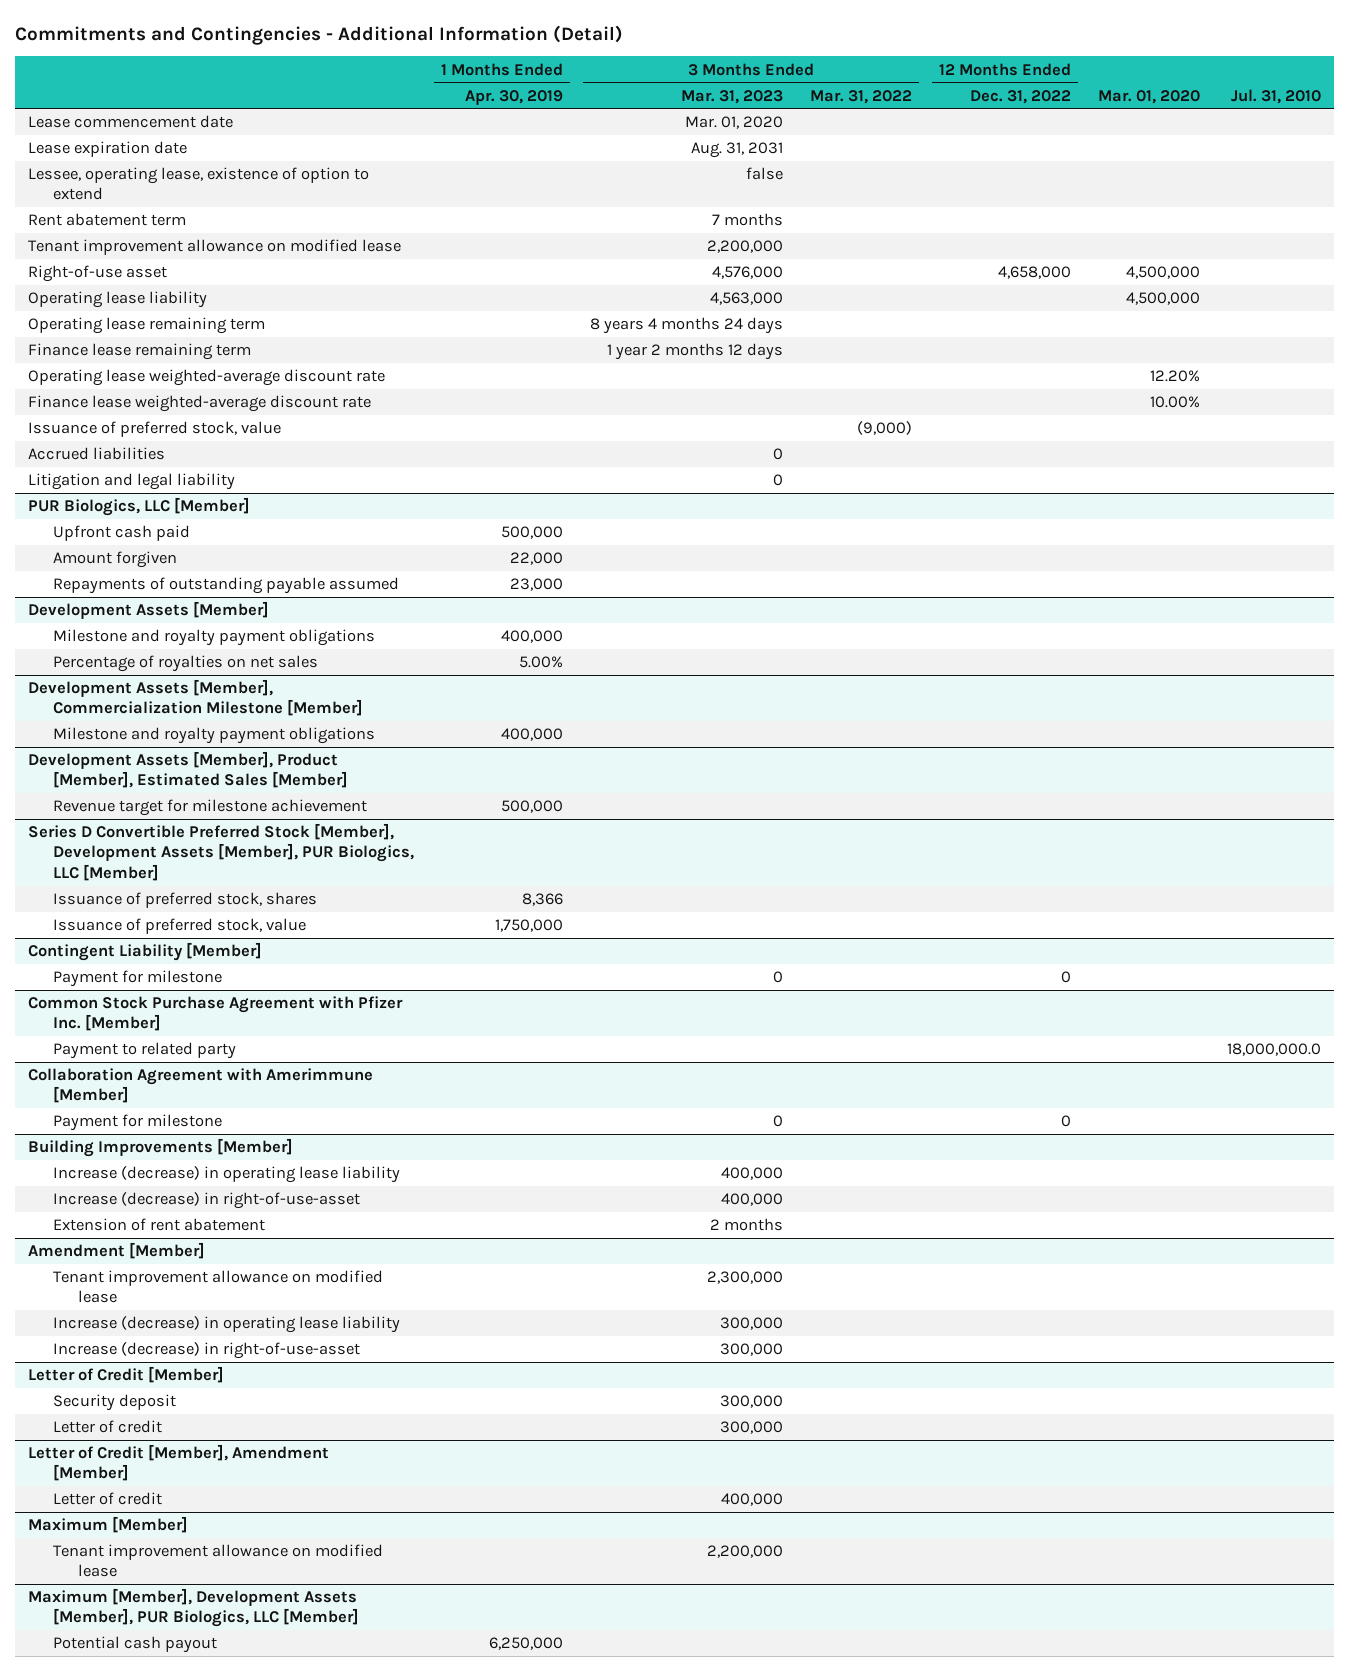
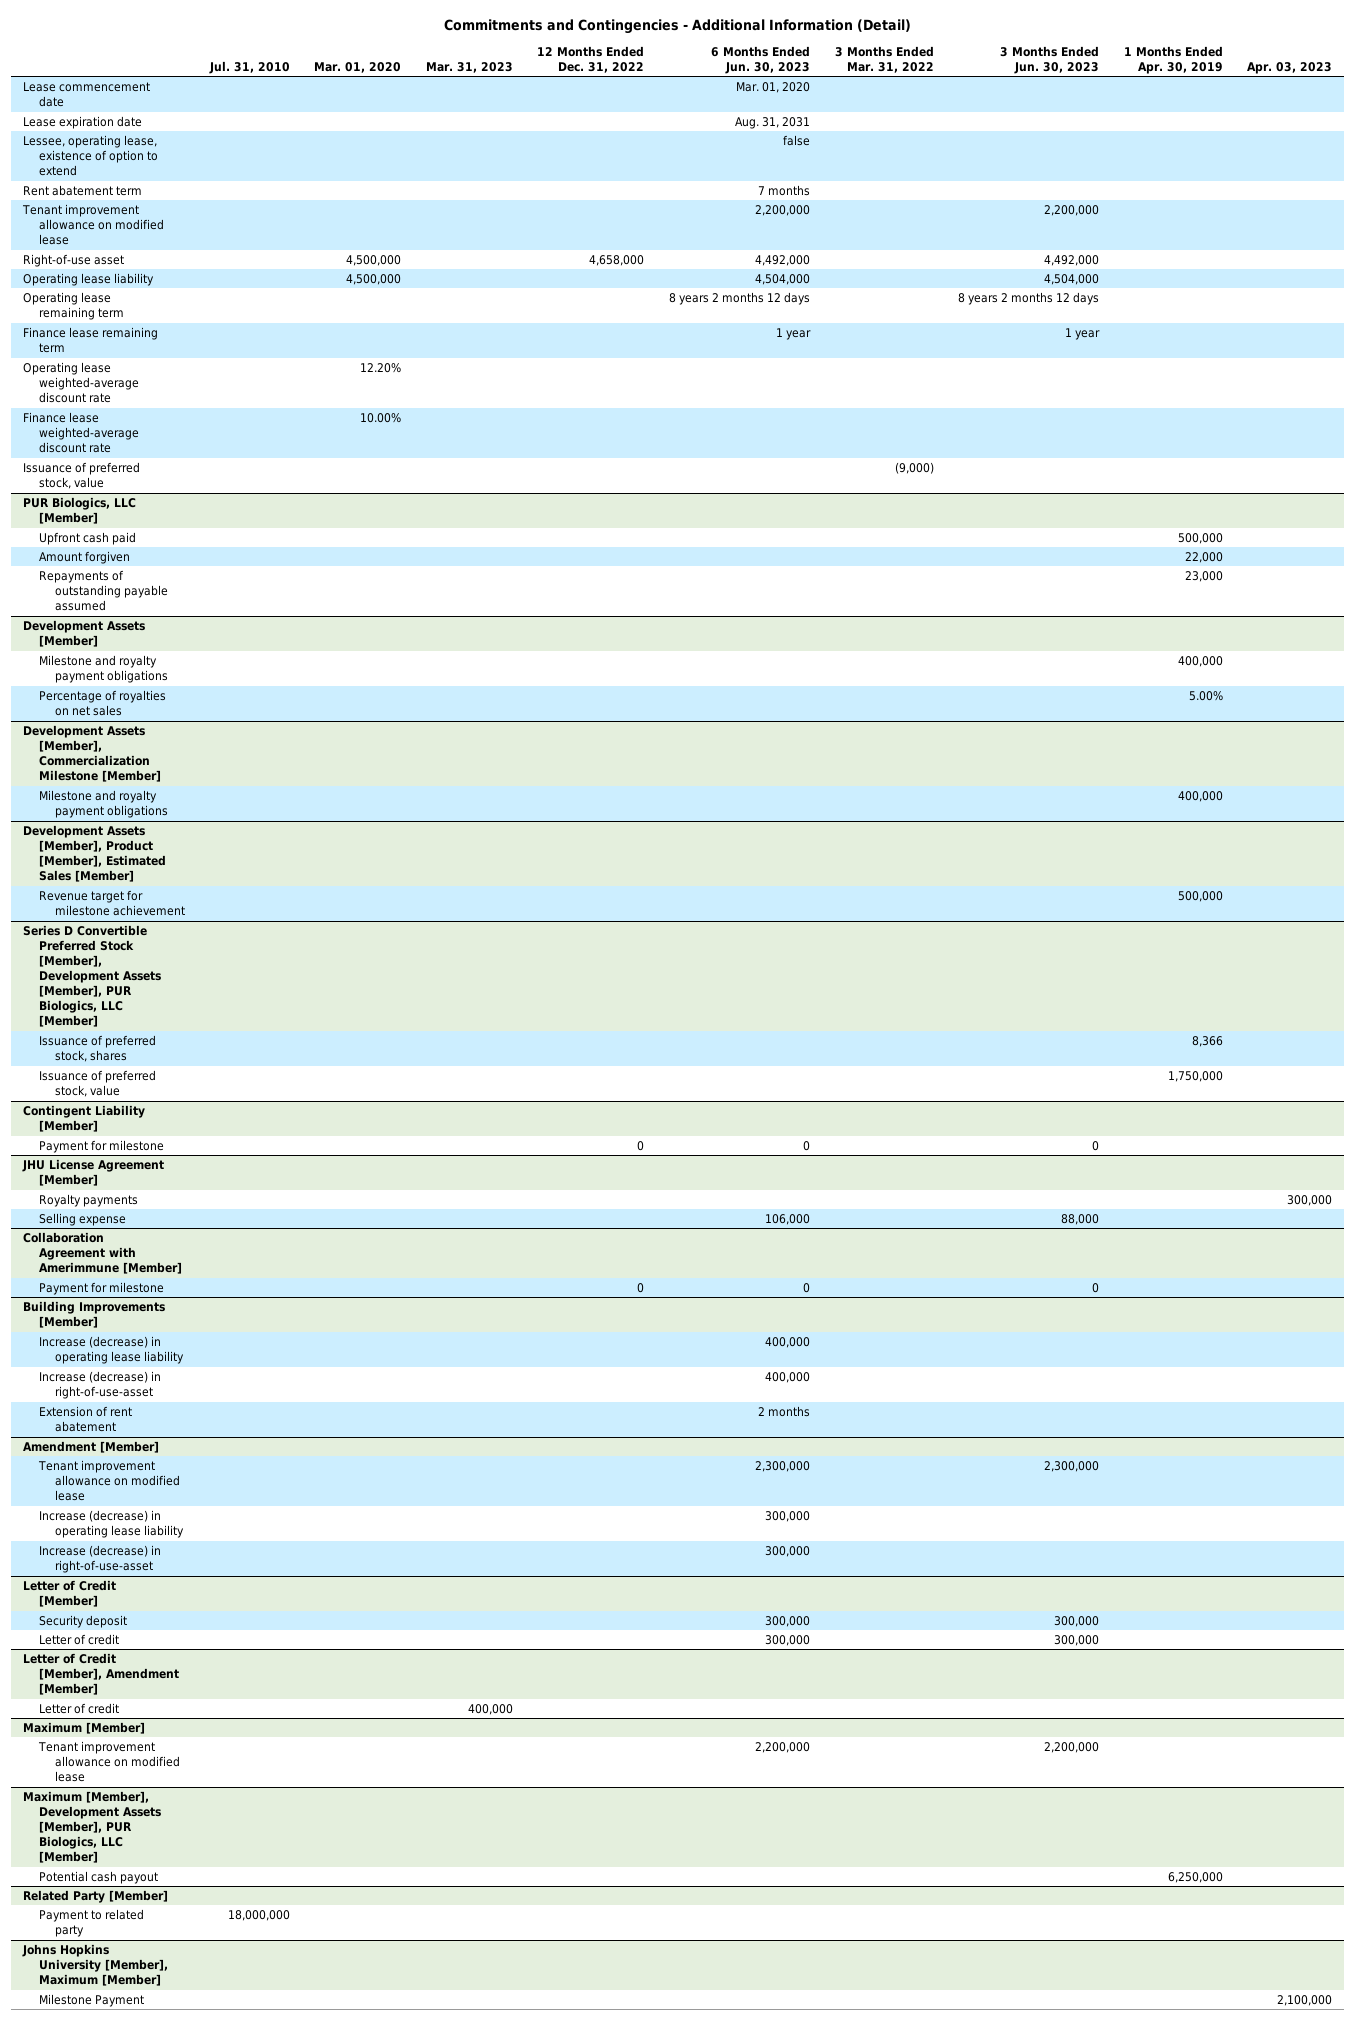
- | 1 Months Ended Apr. 30, 2019 | 3 Months Ended Mar. 31, 2023 | 3 Months Ended Mar. 31, 2022 | 12 Months Ended Dec. 31, 2022 | Mar. 01, 2020 | Jul. 31, 2010
+ | Jul. 31, 2010 | Mar. 01, 2020 | Mar. 31, 2023 | 12 Months Ended Dec. 31, 2022 | 6 Months Ended Jun. 30, 2023 | 3 Months Ended Mar. 31, 2022 | 3 Months Ended Jun. 30, 2023 | 1 Months Ended Apr. 30, 2019 | Apr. 03, 2023
- Accrued liabilities | | 0 | | | |
- Litigation and legal liability | | 0 | | | |
- Common Stock Purchase Agreement with Pfizer Inc. [Member]
- Payment to related party | | | | | | 18,000,000.0
+ JHU License Agreement [Member]
+ Royalty payments | | | | | | | | | 300,000
+ Selling expense | | | | | 106,000 | | 88,000 | |
+ Related Party [Member]
+ Payment to related party | 18,000,000 | | | | | | | |
+ Johns Hopkins University [Member], Maximum [Member]
+ Milestone Payment | | | | | | | | | 2,100,000

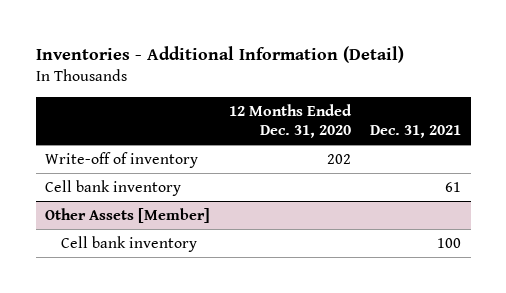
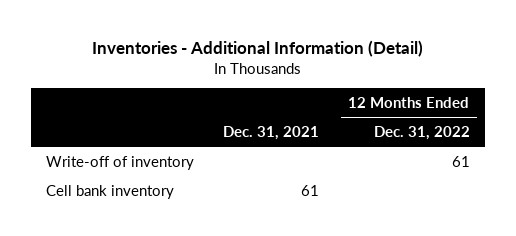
- | 12 Months Ended Dec. 31, 2020 | Dec. 31, 2021
+ | Dec. 31, 2021 | 12 Months Ended Dec. 31, 2022
- Other Assets [Member]
- Cell bank inventory | | 100

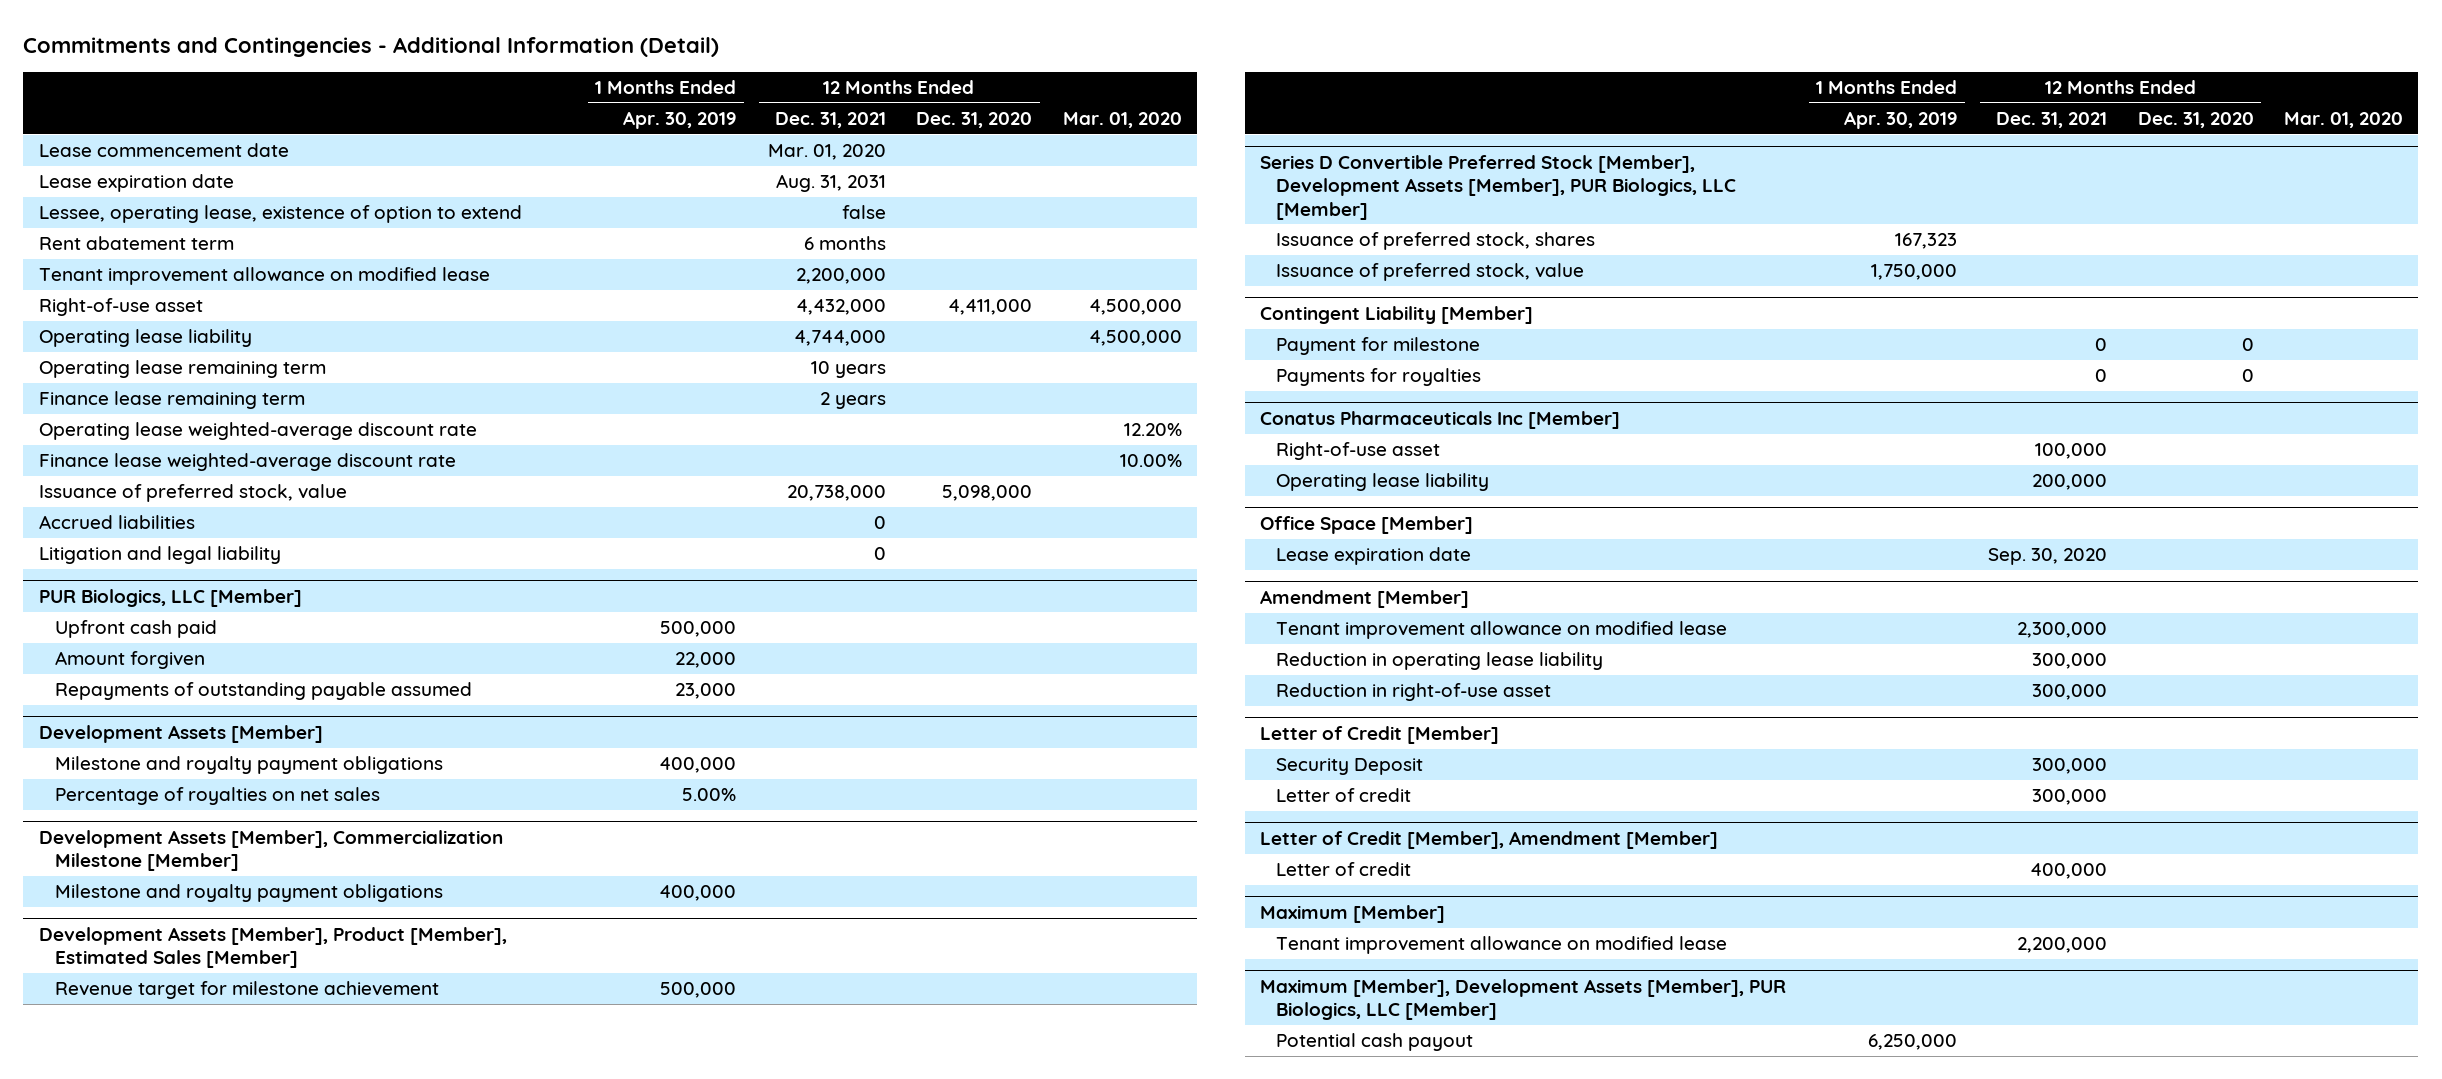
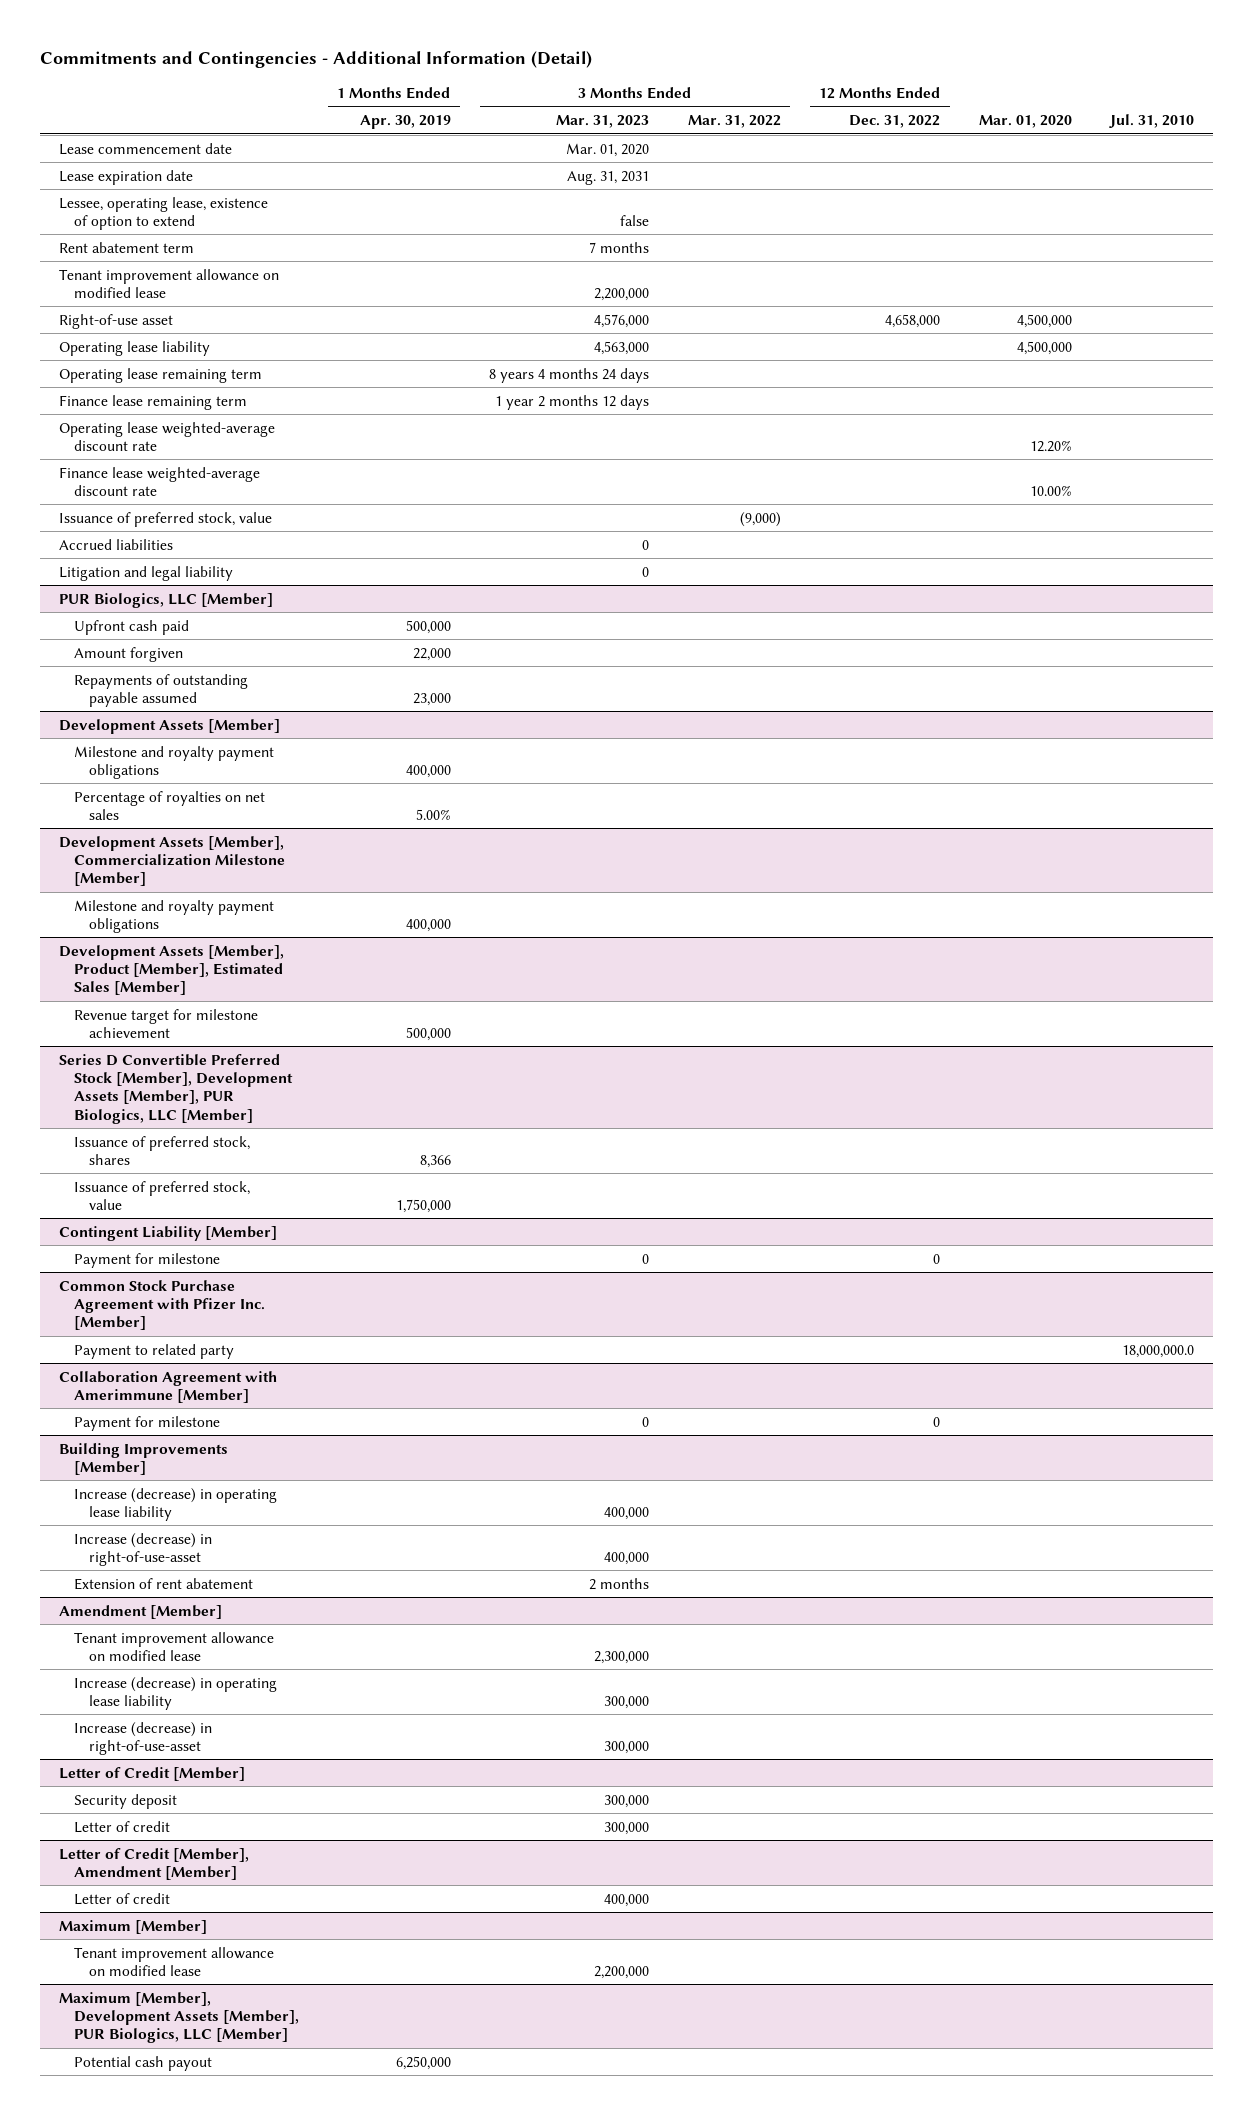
- | 1 Months Ended Apr. 30, 2019 | 12 Months Ended Dec. 31, 2021 | 12 Months Ended Dec. 31, 2020 | Mar. 01, 2020
+ | 1 Months Ended Apr. 30, 2019 | 3 Months Ended Mar. 31, 2023 | 3 Months Ended Mar. 31, 2022 | 12 Months Ended Dec. 31, 2022 | Mar. 01, 2020 | Jul. 31, 2010
@ Series D Convertible Preferred Stock [Member], Development Assets [Member], PUR Biologics, LLC [Member]
- Issuance of preferred stock, shares | 167,323 | | |
+ Issuance of preferred stock, shares | 8,366 | | | | |
@ Contingent Liability [Member]
- Payments for royalties | | 0 | 0 |
- Conatus Pharmaceuticals Inc [Member]
- Right-of-use asset | | 100,000 | |
- Operating lease liability | | 200,000 | |
- Office Space [Member]
- Lease expiration date | | Sep. 30, 2020 | |
+ Common Stock Purchase Agreement with Pfizer Inc. [Member]
+ Payment to related party | | | | | | 18,000,000.0
+ Collaboration Agreement with Amerimmune [Member]
+ Payment for milestone | | 0 | | 0 | |
+ Building Improvements [Member]
+ Increase (decrease) in operating lease liability | | 400,000 | | | |
+ Increase (decrease) in right-of-use-asset | | 400,000 | | | |
+ Extension of rent abatement | | 2 months | | | |
@ Amendment [Member]
- Reduction in operating lease liability | | 300,000 | |
- Reduction in right-of-use asset | | 300,000 | |
+ Increase (decrease) in operating lease liability | | 300,000 | | | |
+ Increase (decrease) in right-of-use-asset | | 300,000 | | | |
@ Letter of Credit [Member]
- Security Deposit | | 300,000 | |
+ Security deposit | | 300,000 | | | |

